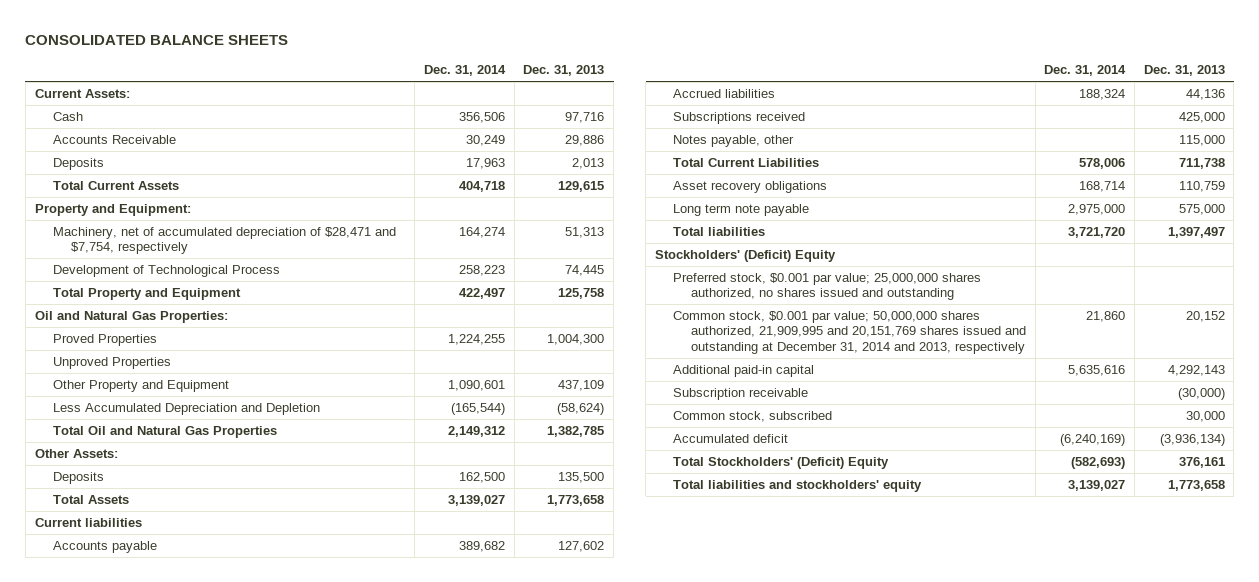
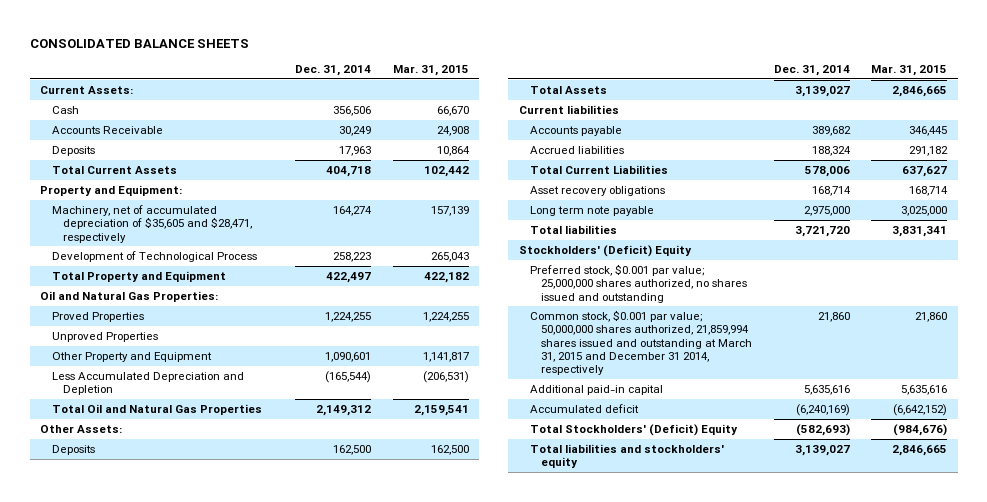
- | Dec. 31, 2014 | Dec. 31, 2013
+ | Dec. 31, 2014 | Mar. 31, 2015
- Machinery, net of accumulated depreciation of $28,471 and $7,754, respectively | 164,274 | 51,313
+ Machinery, net of accumulated depreciation of $35,605 and $28,471, respectively | 164,274 | 157,139
- Subscriptions received | | 425,000
- Notes payable, other | | 115,000
- Common stock, $0.001 par value; 50,000,000 shares authorized, 21,909,995 and 20,151,769 shares issued and outstanding at December 31, 2014 and 2013, respectively | 21,860 | 20,152
+ Common stock, $0.001 par value; 50,000,000 shares authorized, 21,859,994 shares issued and outstanding at March 31, 2015 and December 31 2014, respectively | 21,860 | 21,860
- Subscription receivable | | (30,000)
- Common stock, subscribed | | 30,000

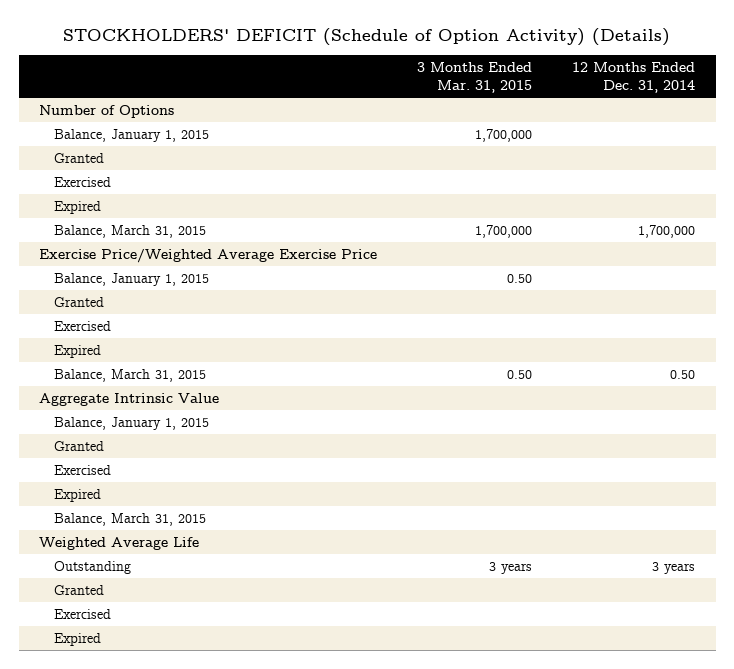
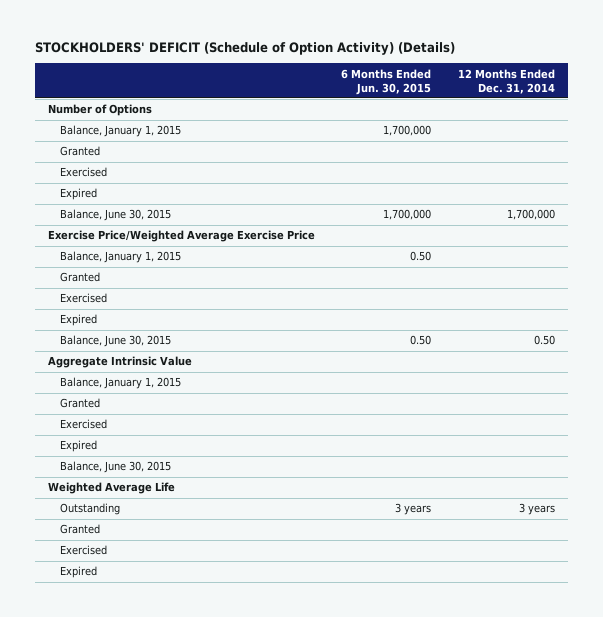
- | 3 Months Ended Mar. 31, 2015 | 12 Months Ended Dec. 31, 2014
+ | 6 Months Ended Jun. 30, 2015 | 12 Months Ended Dec. 31, 2014
- Balance, March 31, 2015 | 1,700,000 | 1,700,000
+ Balance, June 30, 2015 | 1,700,000 | 1,700,000
- Balance, March 31, 2015 | 0.50 | 0.50
+ Balance, June 30, 2015 | 0.50 | 0.50
- Balance, March 31, 2015
+ Balance, June 30, 2015

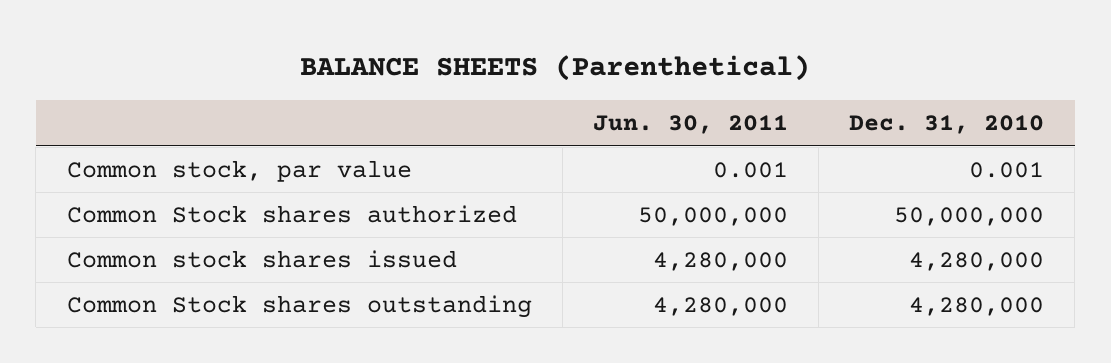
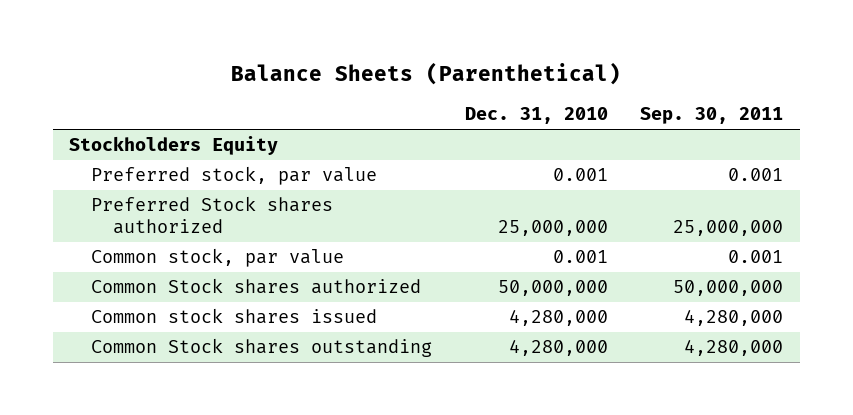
- BALANCE SHEETS (Parenthetical)
+ Balance Sheets (Parenthetical)
- | Jun. 30, 2011 | Dec. 31, 2010
+ | Dec. 31, 2010 | Sep. 30, 2011
+ Stockholders Equity
+ Preferred stock, par value | 0.001 | 0.001
+ Preferred Stock shares authorized | 25,000,000 | 25,000,000

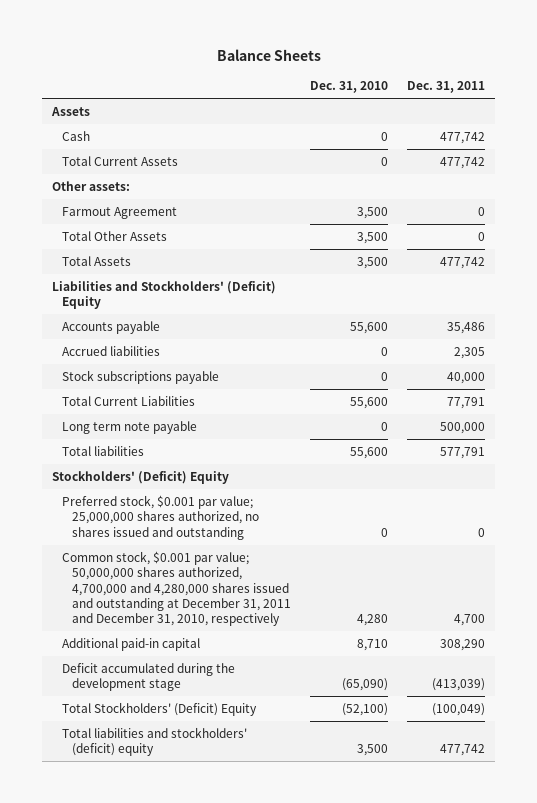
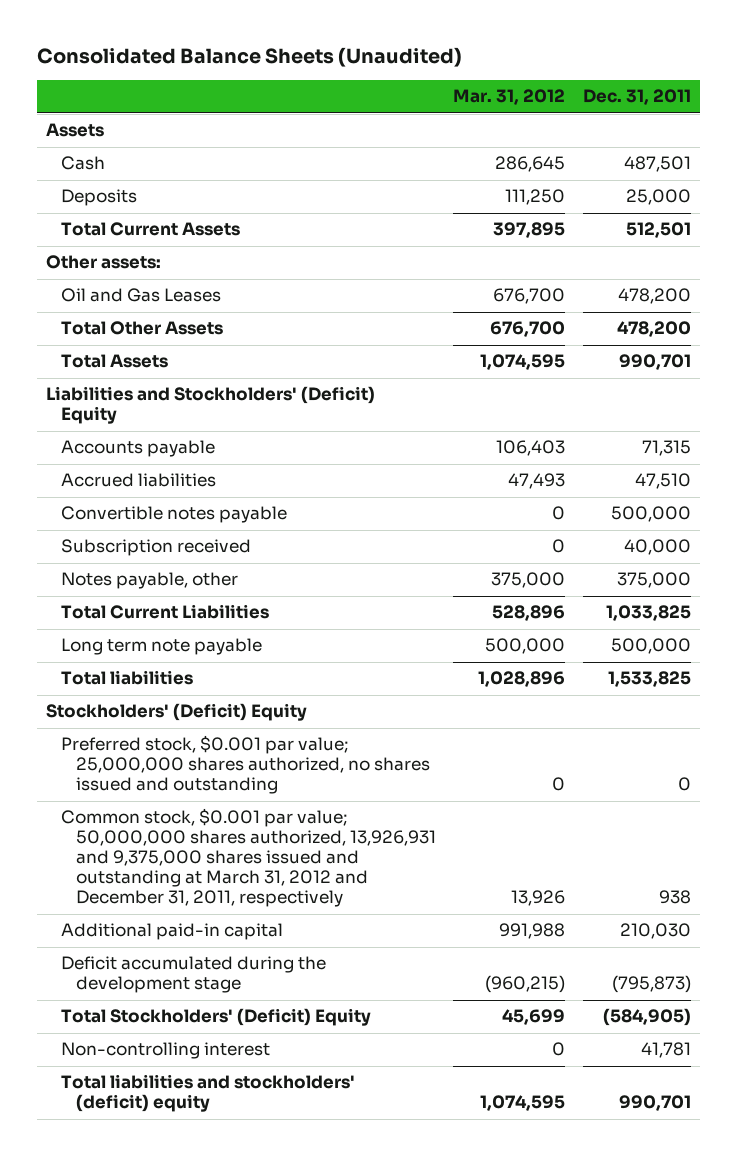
- Balance Sheets
+ Consolidated Balance Sheets (Unaudited)
- | Dec. 31, 2010 | Dec. 31, 2011
+ | Mar. 31, 2012 | Dec. 31, 2011
- Cash | 0 | 477,742
- Total Current Assets | 0 | 477,742
+ Cash | 286,645 | 487,501
+ Deposits | 111,250 | 25,000
+ Total Current Assets | 397,895 | 512,501
- Farmout Agreement | 3,500 | 0
- Total Other Assets | 3,500 | 0
- Total Assets | 3,500 | 477,742
+ Oil and Gas Leases | 676,700 | 478,200
+ Total Other Assets | 676,700 | 478,200
+ Total Assets | 1,074,595 | 990,701
- Accounts payable | 55,600 | 35,486
- Accrued liabilities | 0 | 2,305
- Stock subscriptions payable | 0 | 40,000
- Total Current Liabilities | 55,600 | 77,791
+ Accounts payable | 106,403 | 71,315
+ Accrued liabilities | 47,493 | 47,510
+ Convertible notes payable | 0 | 500,000
+ Subscription received | 0 | 40,000
+ Notes payable, other | 375,000 | 375,000
+ Total Current Liabilities | 528,896 | 1,033,825
- Total liabilities | 55,600 | 577,791
+ Total liabilities | 1,028,896 | 1,533,825
- Common stock, $0.001 par value; 50,000,000 shares authorized, 4,700,000 and 4,280,000 shares issued and outstanding at December 31, 2011 and December 31, 2010, respectively | 4,280 | 4,700
- Additional paid-in capital | 8,710 | 308,290
- Deficit accumulated during the development stage | (65,090) | (413,039)
- Total Stockholders' (Deficit) Equity | (52,100) | (100,049)
- Total liabilities and stockholders' (deficit) equity | 3,500 | 477,742
+ Common stock, $0.001 par value; 50,000,000 shares authorized, 13,926,931 and 9,375,000 shares issued and outstanding at March 31, 2012 and December 31, 2011, respectively | 13,926 | 938
+ Additional paid-in capital | 991,988 | 210,030
+ Deficit accumulated during the development stage | (960,215) | (795,873)
+ Total Stockholders' (Deficit) Equity | 45,699 | (584,905)
+ Non-controlling interest | 0 | 41,781
+ Total liabilities and stockholders' (deficit) equity | 1,074,595 | 990,701

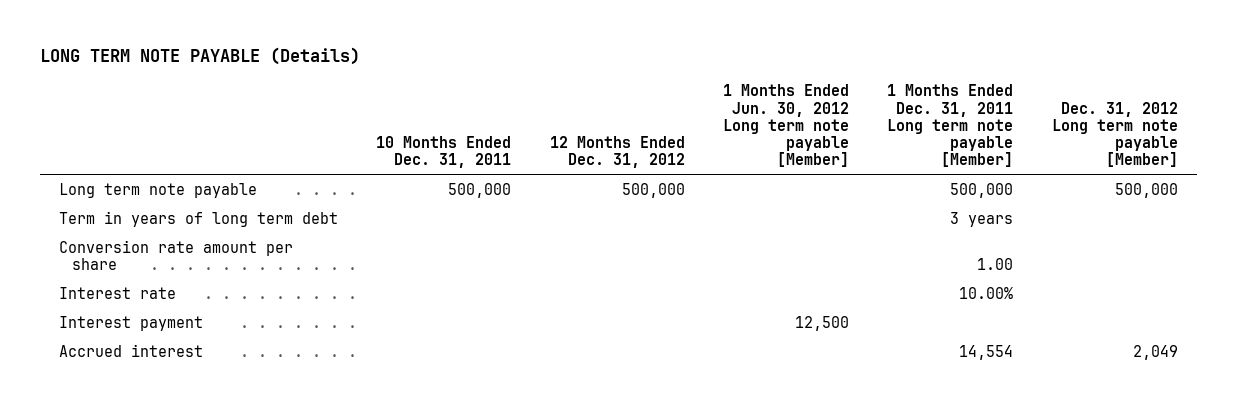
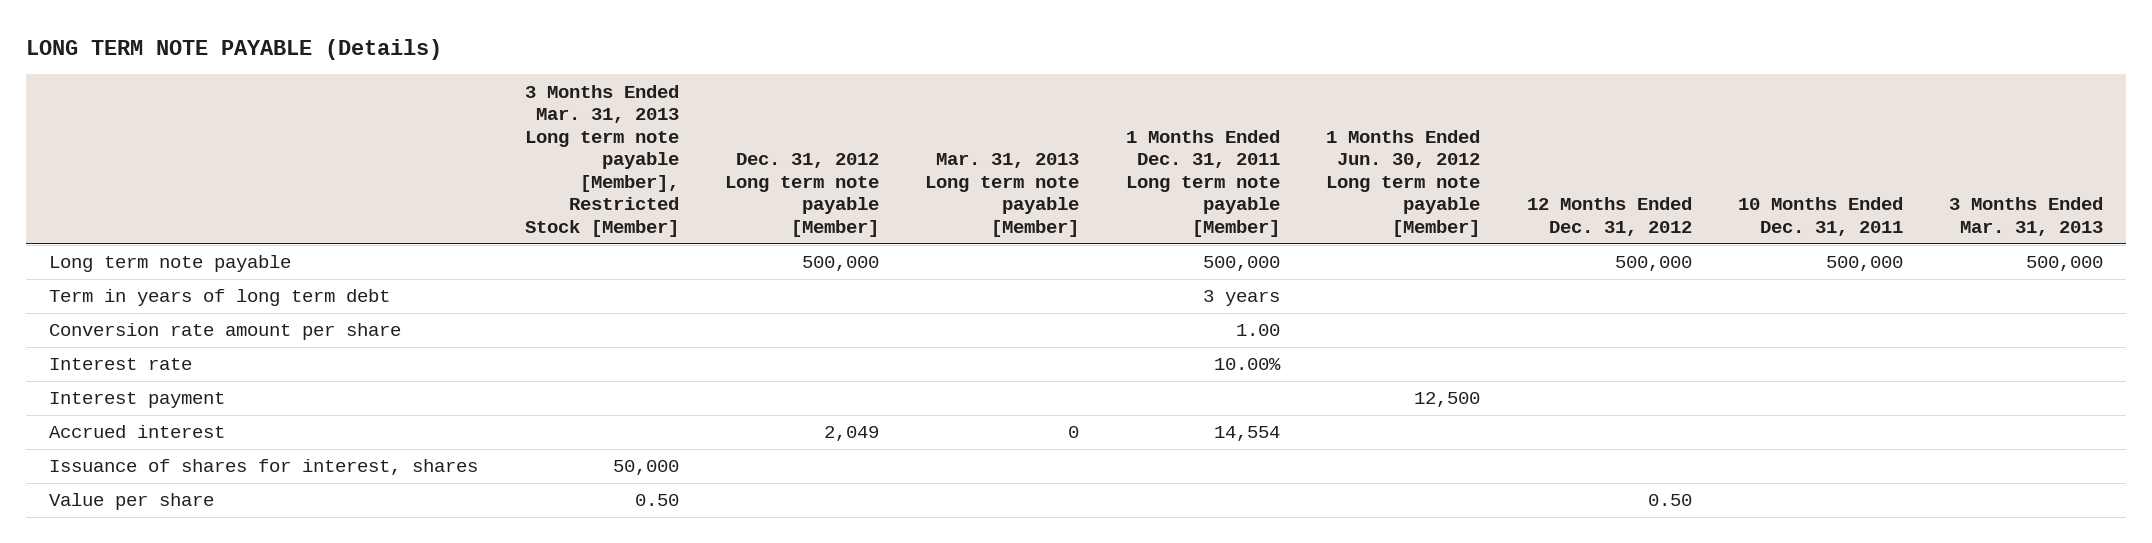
- | 10 Months Ended Dec. 31, 2011 | 12 Months Ended Dec. 31, 2012 | 1 Months Ended Jun. 30, 2012 Long term note payable [Member] | 1 Months Ended Dec. 31, 2011 Long term note payable [Member] | Dec. 31, 2012 Long term note payable [Member]
+ | 3 Months Ended Mar. 31, 2013 Long term note payable [Member], Restricted Stock [Member] | Dec. 31, 2012 Long term note payable [Member] | Mar. 31, 2013 Long term note payable [Member] | 1 Months Ended Dec. 31, 2011 Long term note payable [Member] | 1 Months Ended Jun. 30, 2012 Long term note payable [Member] | 12 Months Ended Dec. 31, 2012 | 10 Months Ended Dec. 31, 2011 | 3 Months Ended Mar. 31, 2013
+ Issuance of shares for interest, shares | 50,000 | | | | | | |
+ Value per share | 0.50 | | | | | 0.50 | |

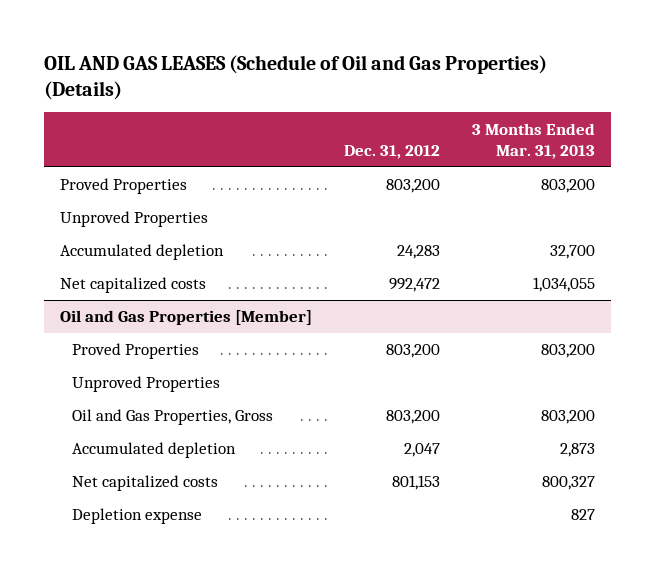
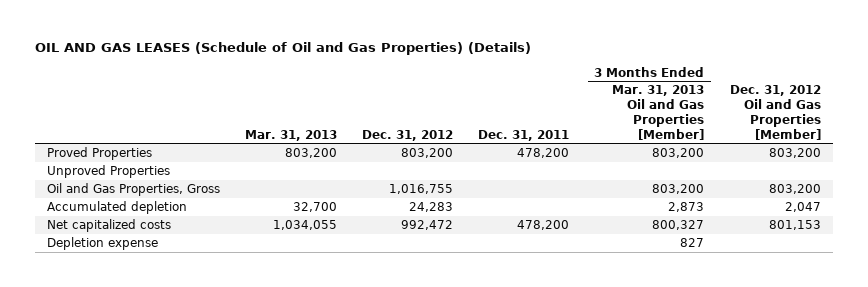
- | Dec. 31, 2012 | 3 Months Ended Mar. 31, 2013
+ | Mar. 31, 2013 | Dec. 31, 2012 | Dec. 31, 2011 | 3 Months Ended Mar. 31, 2013 Oil and Gas Properties [Member] | Dec. 31, 2012 Oil and Gas Properties [Member]
+ Oil and Gas Properties, Gross | | 1,016,755 | | 803,200 | 803,200
- Oil and Gas Properties [Member]
- Proved Properties | 803,200 | 803,200
- Unproved Properties
- Oil and Gas Properties, Gross | 803,200 | 803,200
- Accumulated depletion | 2,047 | 2,873
- Net capitalized costs | 801,153 | 800,327

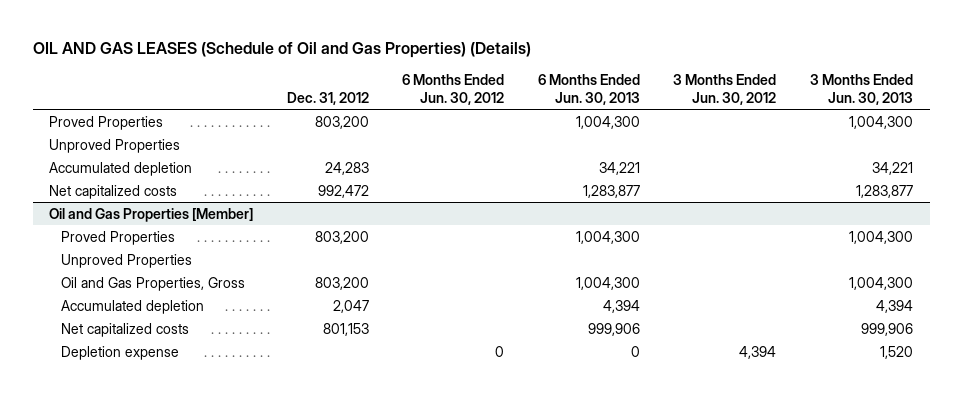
- | Mar. 31, 2013 | Dec. 31, 2012 | Dec. 31, 2011 | 3 Months Ended Mar. 31, 2013 Oil and Gas Properties [Member] | Dec. 31, 2012 Oil and Gas Properties [Member]
+ | Dec. 31, 2012 | 6 Months Ended Jun. 30, 2012 | 6 Months Ended Jun. 30, 2013 | 3 Months Ended Jun. 30, 2012 | 3 Months Ended Jun. 30, 2013
- Oil and Gas Properties, Gross | | 1,016,755 | | 803,200 | 803,200
+ Oil and Gas Properties [Member]
+ Proved Properties | 803,200 | | 1,004,300 | | 1,004,300
+ Unproved Properties
+ Oil and Gas Properties, Gross | 803,200 | | 1,004,300 | | 1,004,300
+ Accumulated depletion | 2,047 | | 4,394 | | 4,394
+ Net capitalized costs | 801,153 | | 999,906 | | 999,906

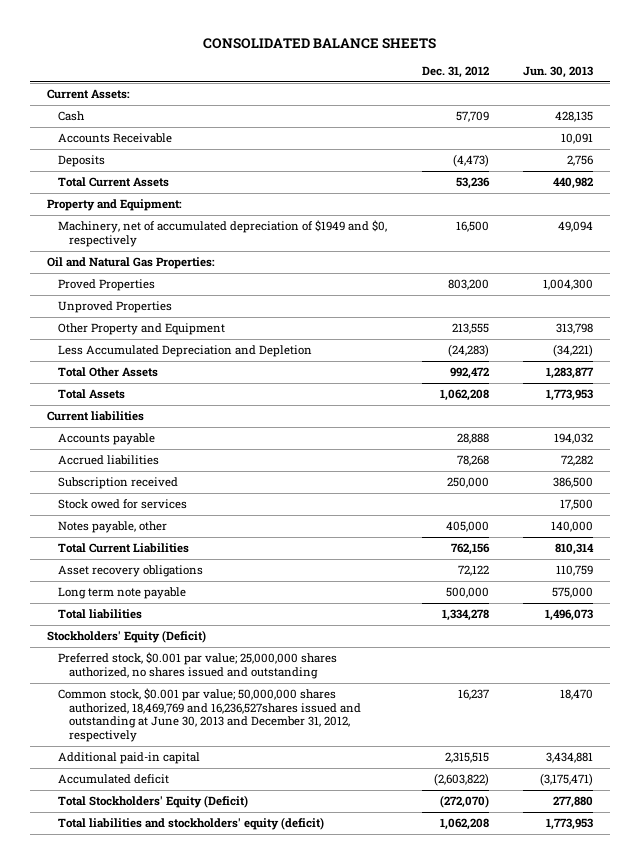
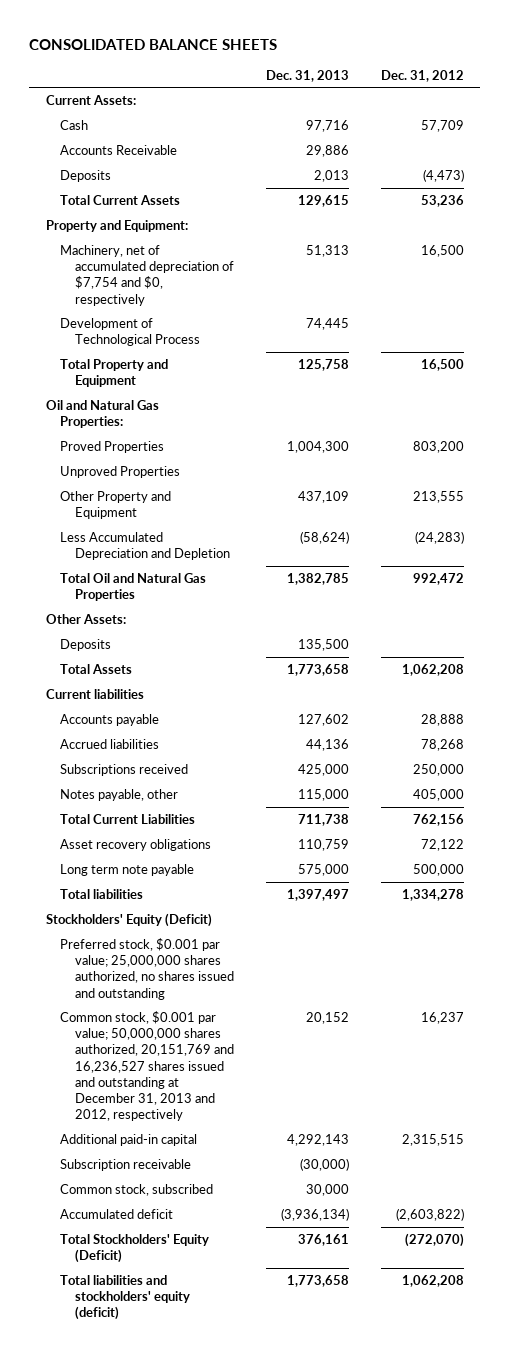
- | Dec. 31, 2012 | Jun. 30, 2013
+ | Dec. 31, 2013 | Dec. 31, 2012
- Machinery, net of accumulated depreciation of $1949 and $0, respectively | 16,500 | 49,094
+ Machinery, net of accumulated depreciation of $7,754 and $0, respectively | 51,313 | 16,500
+ Development of Technological Process | 74,445 |
+ Total Property and Equipment | 125,758 | 16,500
- Total Other Assets | 992,472 | 1,283,877
+ Total Oil and Natural Gas Properties | 1,382,785 | 992,472
+ Other Assets:
+ Deposits | 135,500 |
- Subscription received | 250,000 | 386,500
- Stock owed for services | | 17,500
+ Subscriptions received | 425,000 | 250,000
- Common stock, $0.001 par value; 50,000,000 shares authorized, 18,469,769 and 16,236,527shares issued and outstanding at June 30, 2013 and December 31, 2012, respectively | 16,237 | 18,470
+ Common stock, $0.001 par value; 50,000,000 shares authorized, 20,151,769 and 16,236,527 shares issued and outstanding at December 31, 2013 and 2012, respectively | 20,152 | 16,237
+ Subscription receivable | (30,000) |
+ Common stock, subscribed | 30,000 |

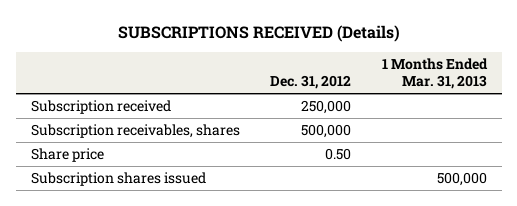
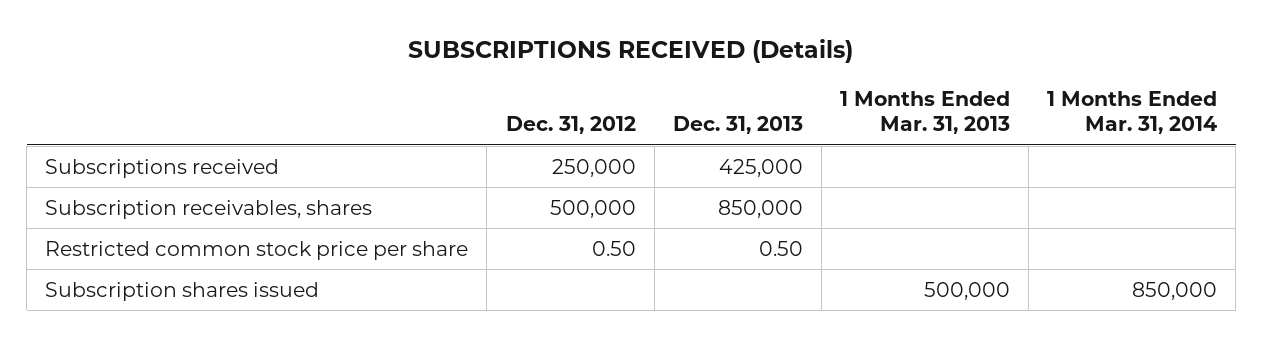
- | Dec. 31, 2012 | 1 Months Ended Mar. 31, 2013
+ | Dec. 31, 2012 | Dec. 31, 2013 | 1 Months Ended Mar. 31, 2013 | 1 Months Ended Mar. 31, 2014
- Subscription received | 250,000 |
+ Subscriptions received | 250,000 | 425,000 | |
- Share price | 0.50 |
+ Restricted common stock price per share | 0.50 | 0.50 | |

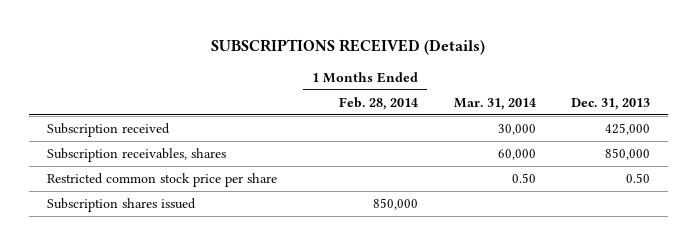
- | Dec. 31, 2012 | Dec. 31, 2013 | 1 Months Ended Mar. 31, 2013 | 1 Months Ended Mar. 31, 2014
+ | 1 Months Ended Feb. 28, 2014 | Mar. 31, 2014 | Dec. 31, 2013
- Subscriptions received | 250,000 | 425,000 | |
+ Subscription received | | 30,000 | 425,000

